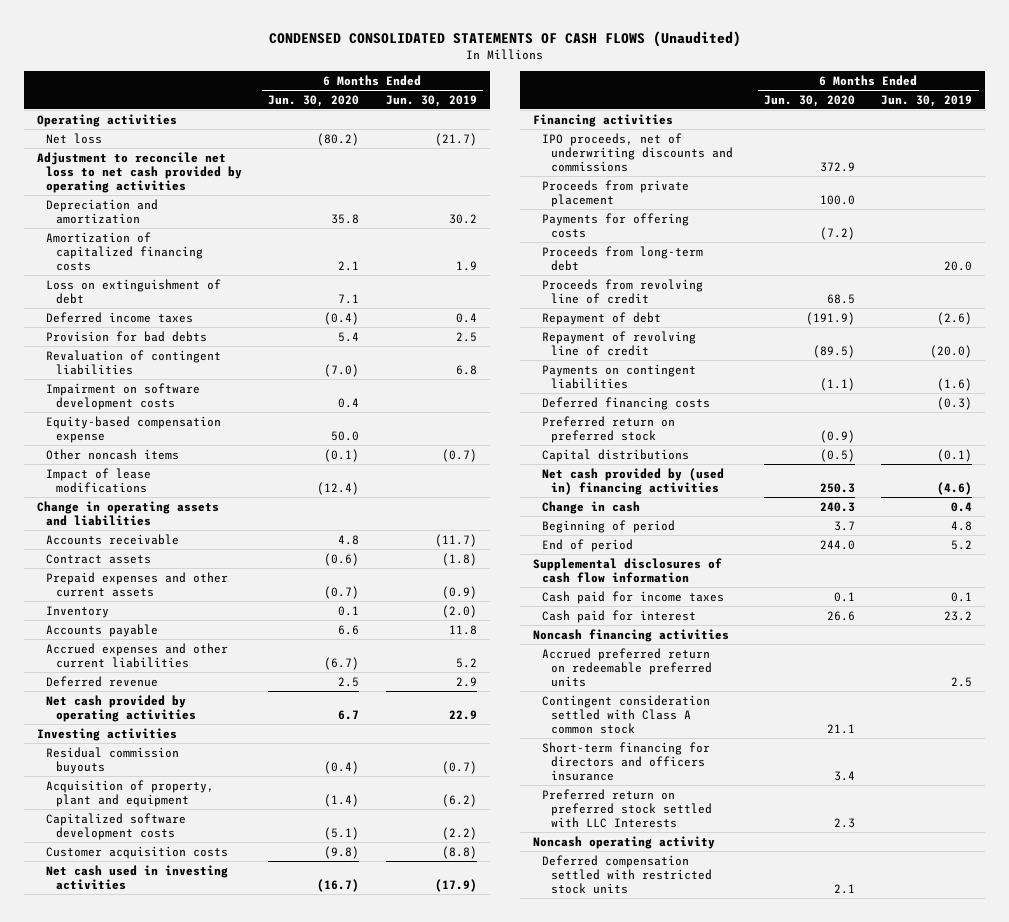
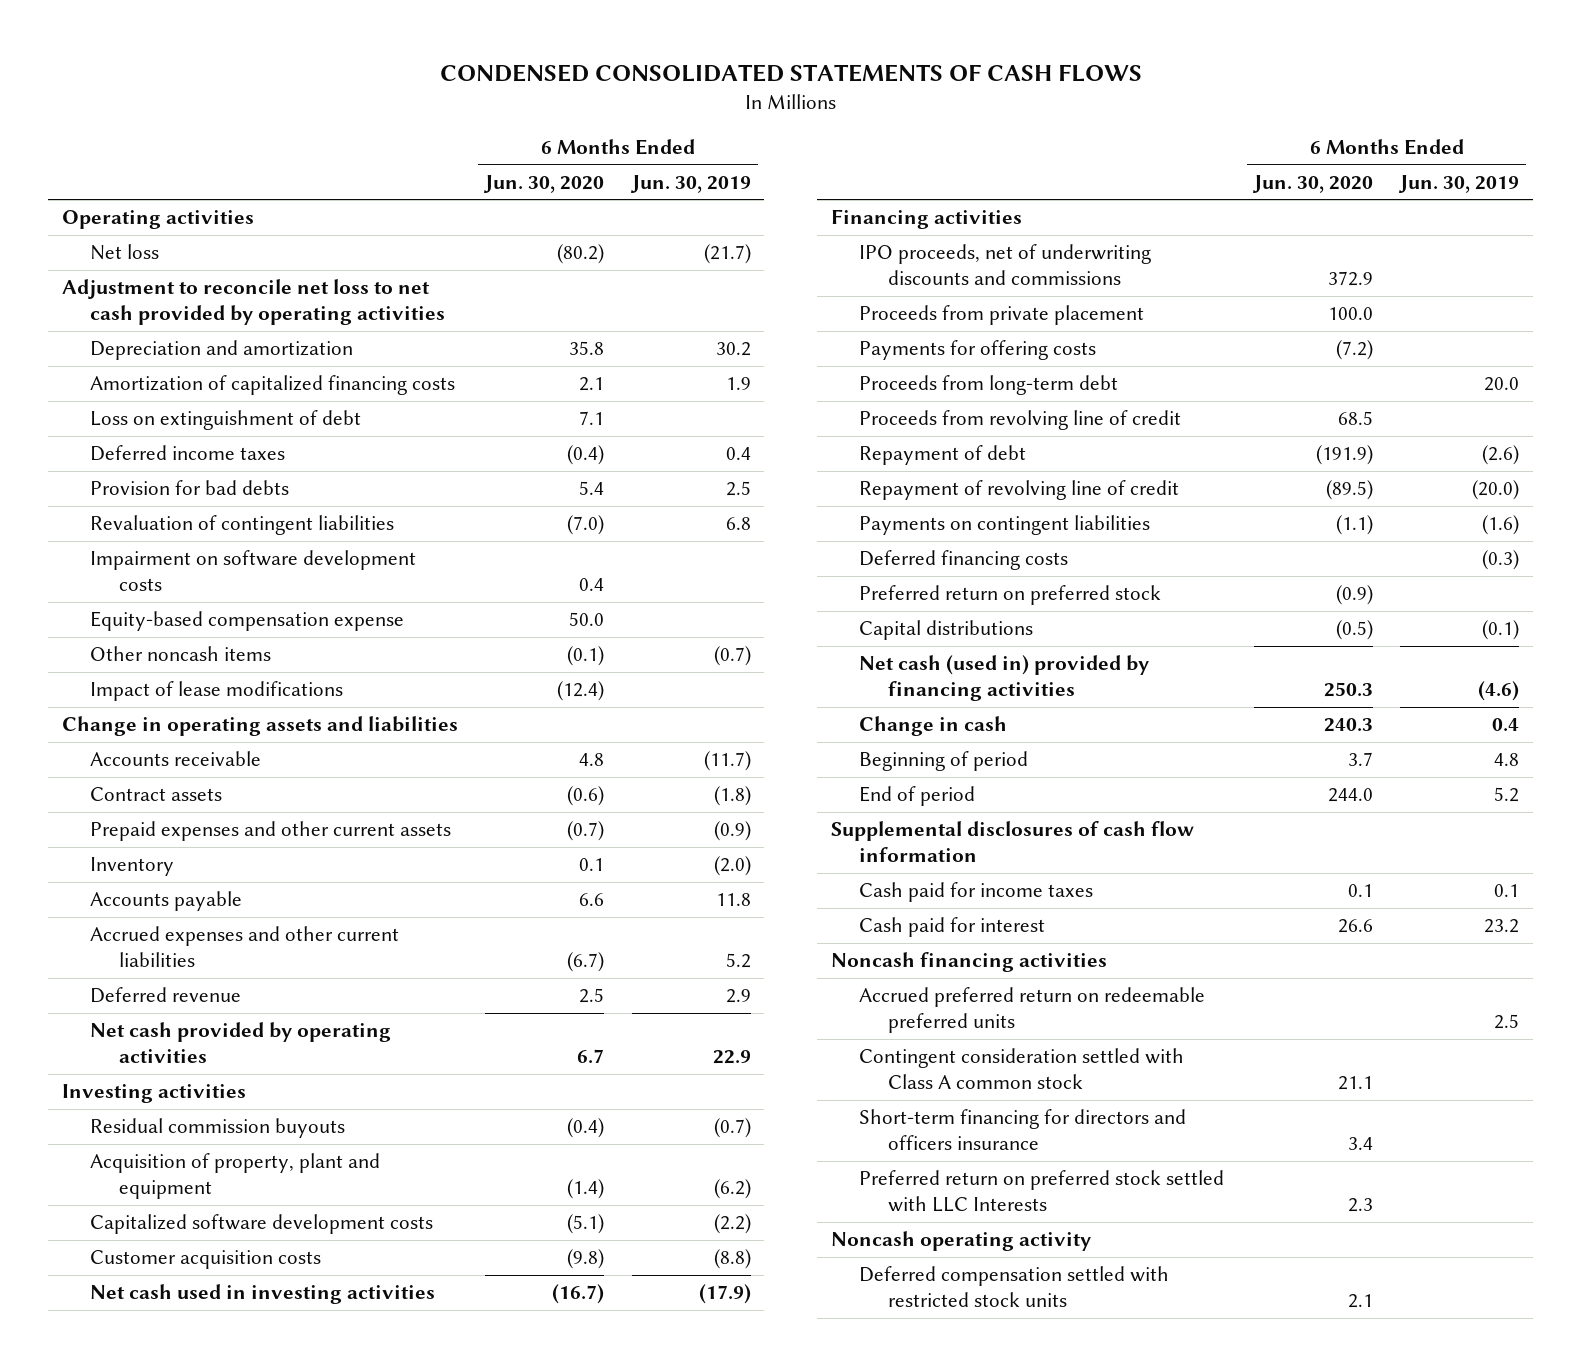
- CONDENSED CONSOLIDATED STATEMENTS OF CASH FLOWS (Unaudited)
+ CONDENSED CONSOLIDATED STATEMENTS OF CASH FLOWS
- Net cash provided by (used in) financing activities | 250.3 | (4.6)
+ Net cash (used in) provided by financing activities | 250.3 | (4.6)

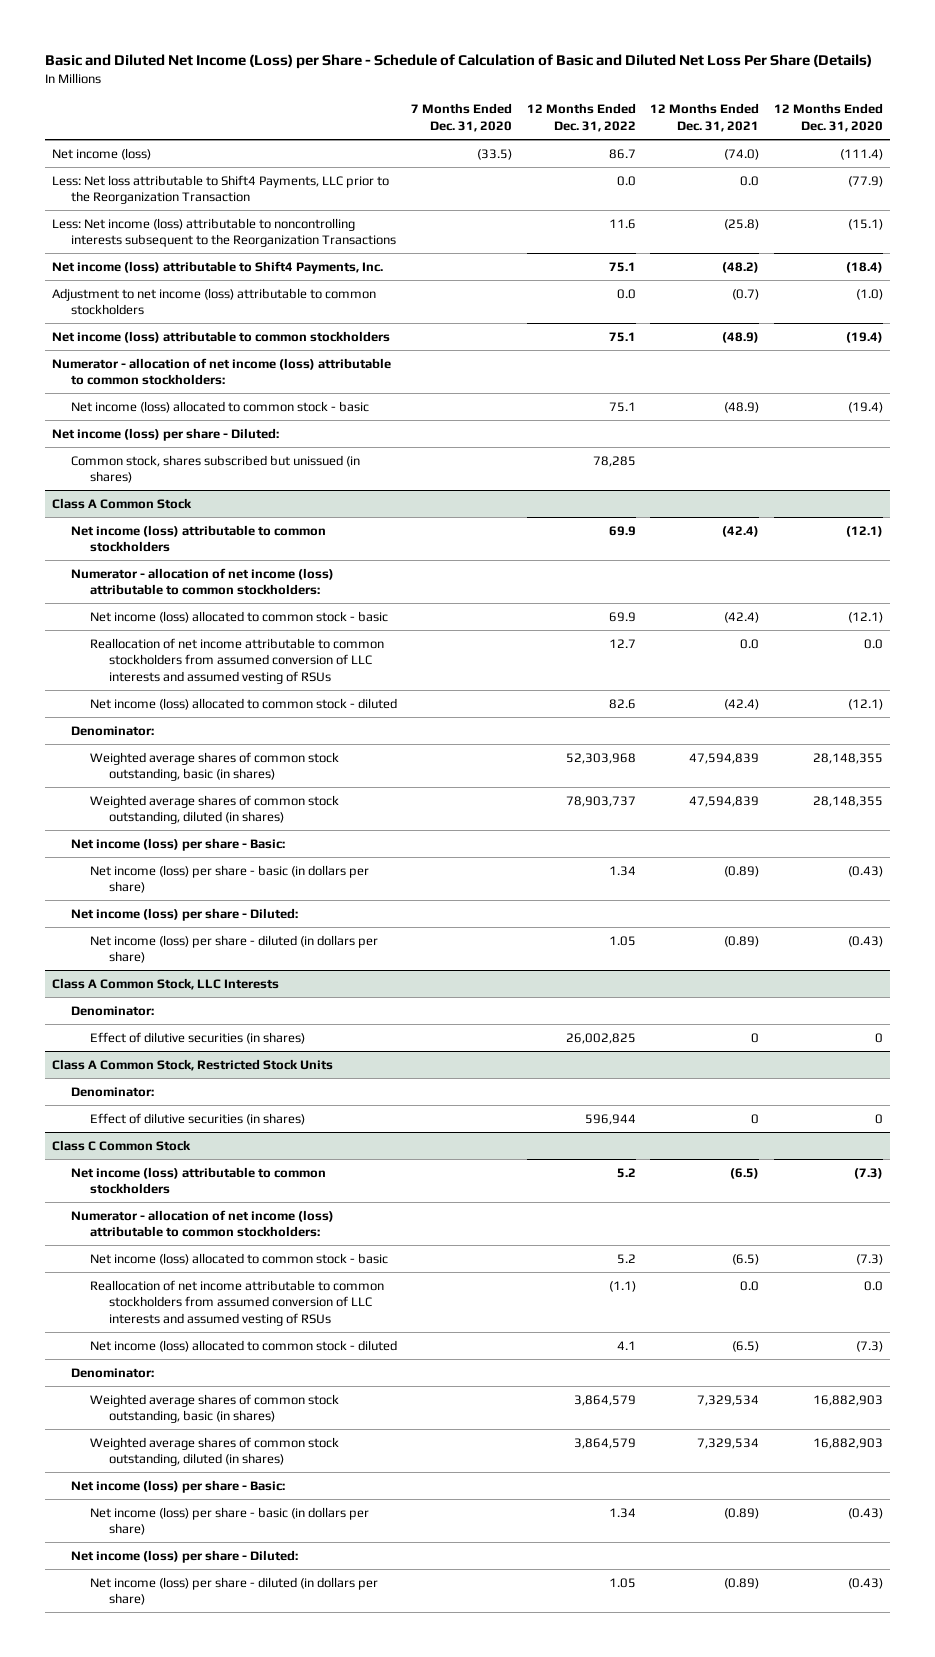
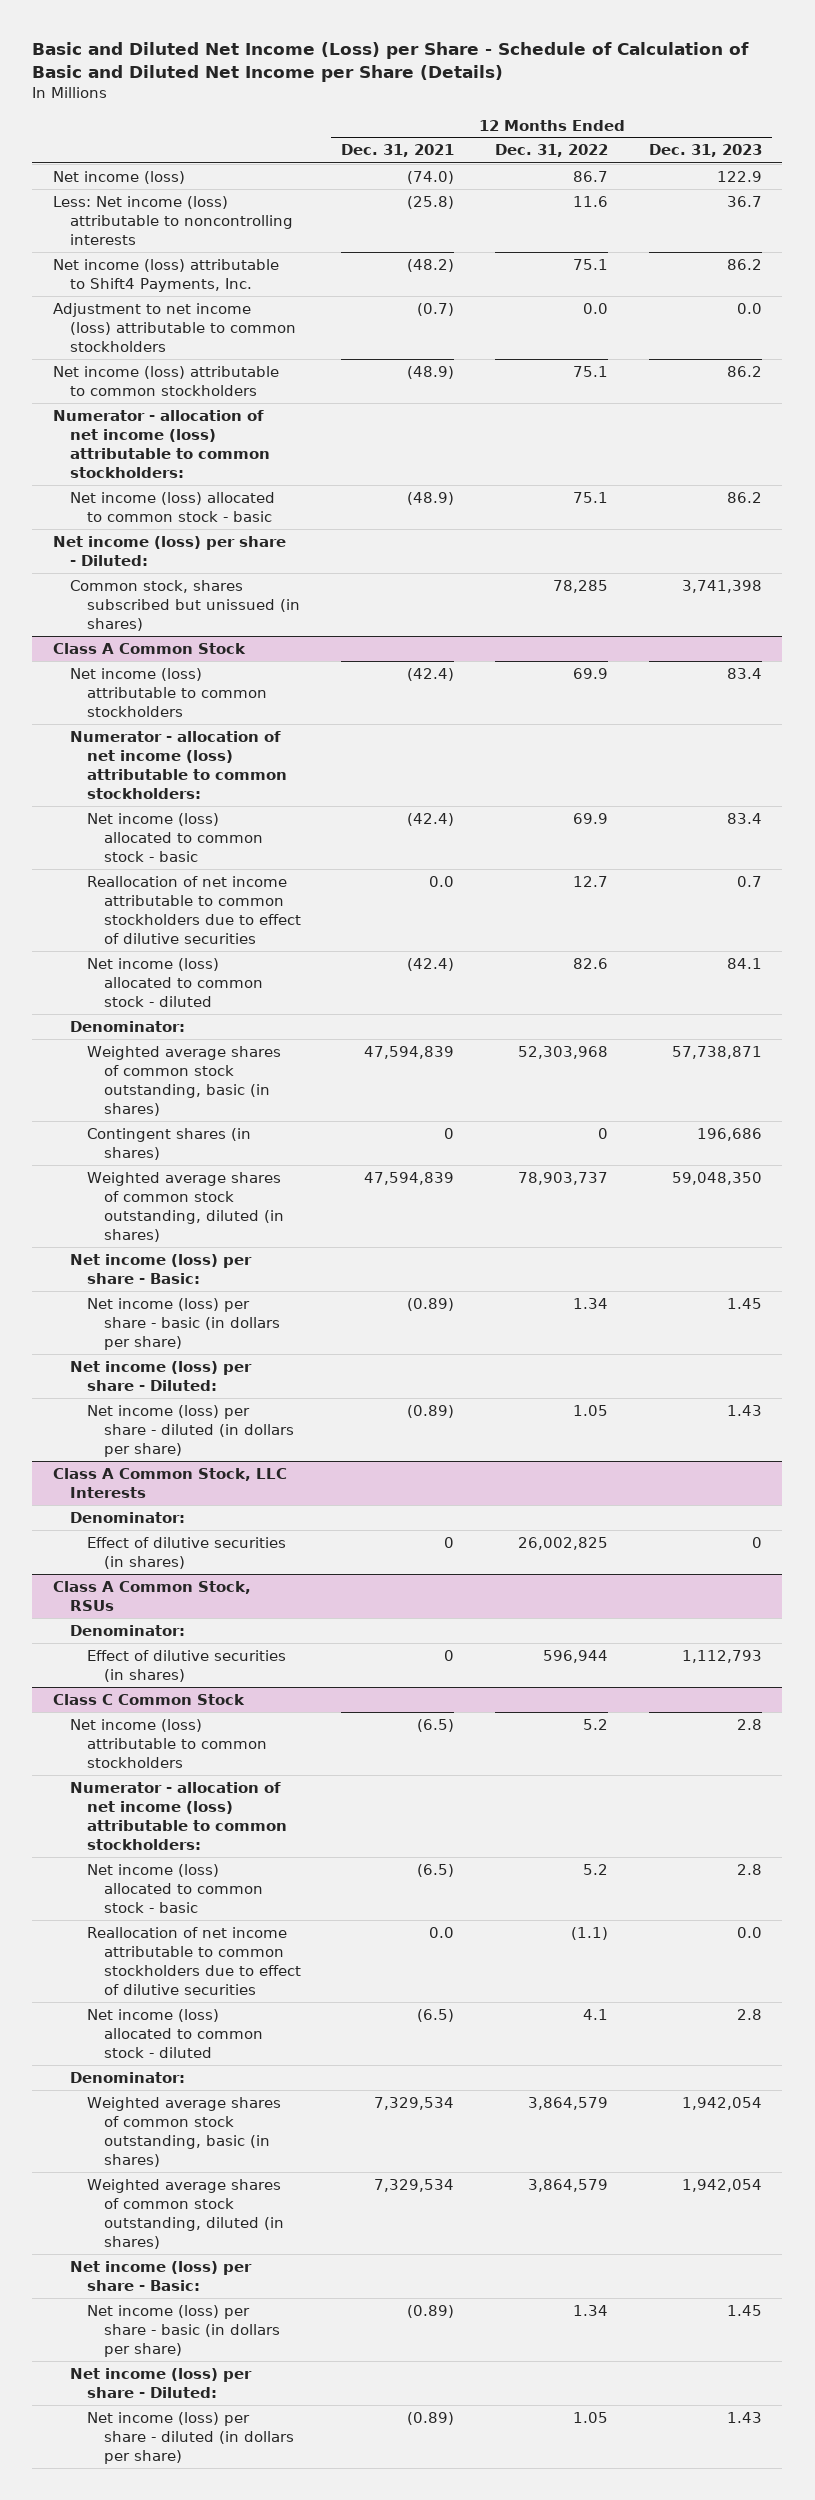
- Basic and Diluted Net Income (Loss) per Share - Schedule of Calculation of Basic and Diluted Net Loss Per Share (Details)
+ Basic and Diluted Net Income (Loss) per Share - Schedule of Calculation of Basic and Diluted Net Income per Share (Details)
- | 7 Months Ended Dec. 31, 2020 | 12 Months Ended Dec. 31, 2022 | 12 Months Ended Dec. 31, 2021 | 12 Months Ended Dec. 31, 2020
+ | 12 Months Ended Dec. 31, 2021 | 12 Months Ended Dec. 31, 2022 | 12 Months Ended Dec. 31, 2023
- Less: Net loss attributable to Shift4 Payments, LLC prior to the Reorganization Transaction | | 0.0 | 0.0 | (77.9)
- Less: Net income (loss) attributable to noncontrolling interests subsequent to the Reorganization Transactions | | 11.6 | (25.8) | (15.1)
+ Less: Net income (loss) attributable to noncontrolling interests | (25.8) | 11.6 | 36.7
@ Class A Common Stock
- Reallocation of net income attributable to common stockholders from assumed conversion of LLC interests and assumed vesting of RSUs | | 12.7 | 0.0 | 0.0
+ Reallocation of net income attributable to common stockholders due to effect of dilutive securities | 0.0 | 12.7 | 0.7
+ Contingent shares (in shares) | 0 | 0 | 196,686
- Class A Common Stock, Restricted Stock Units
+ Class A Common Stock, RSUs
@ Class C Common Stock
- Reallocation of net income attributable to common stockholders from assumed conversion of LLC interests and assumed vesting of RSUs | | (1.1) | 0.0 | 0.0
+ Reallocation of net income attributable to common stockholders due to effect of dilutive securities | 0.0 | (1.1) | 0.0

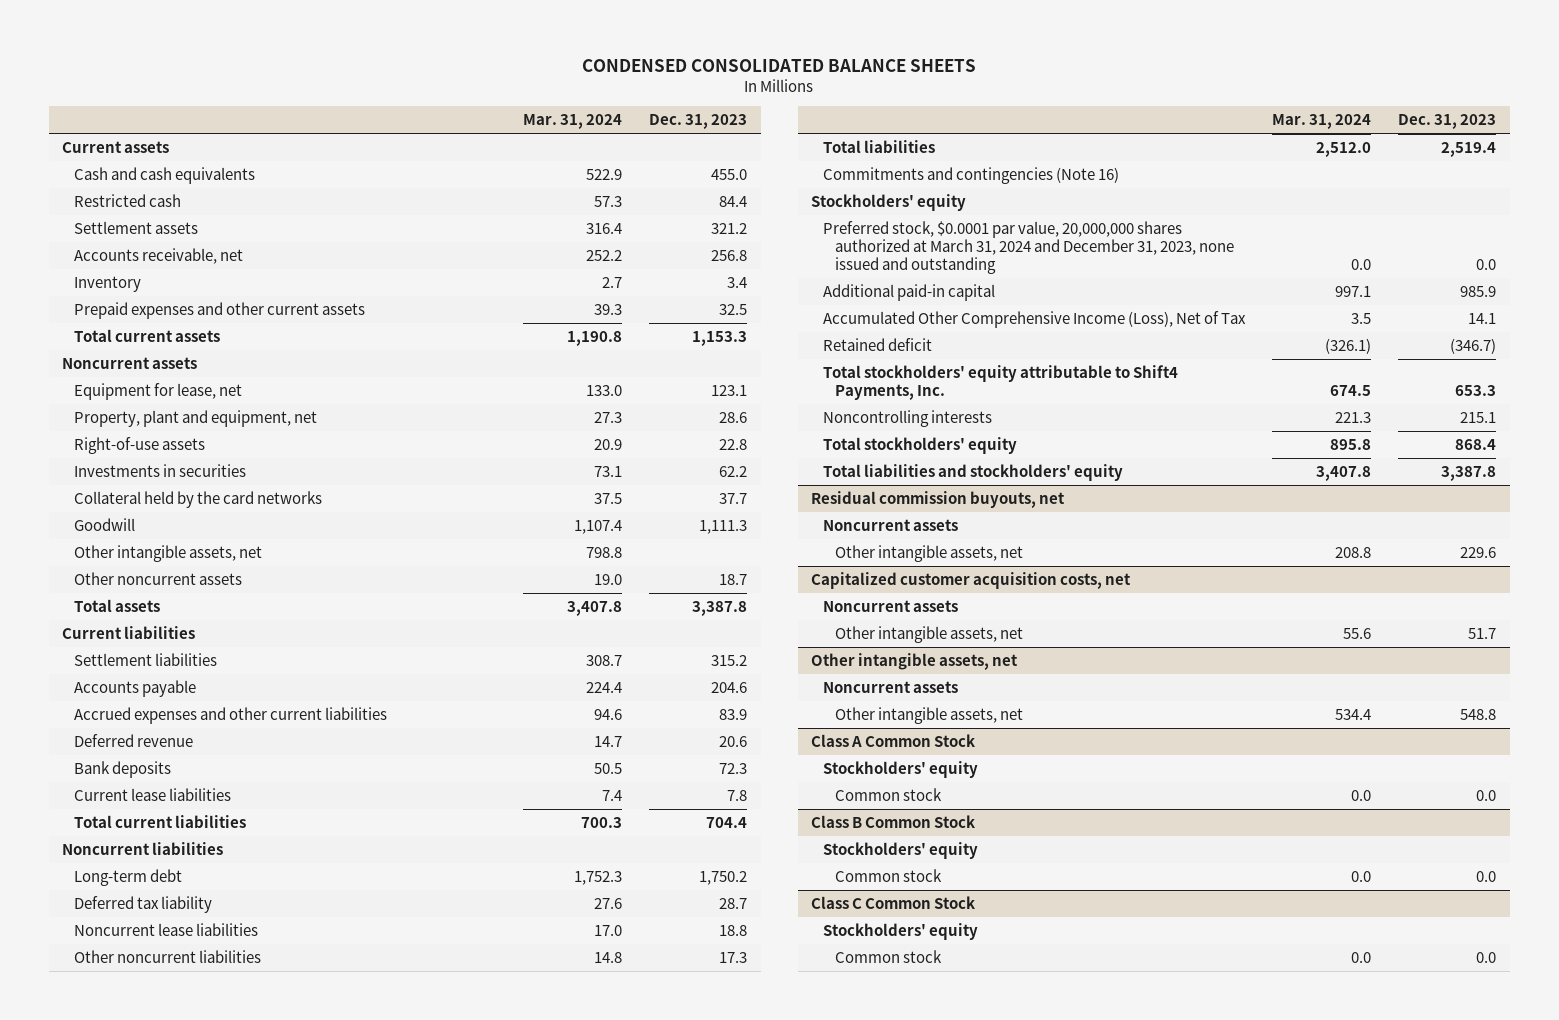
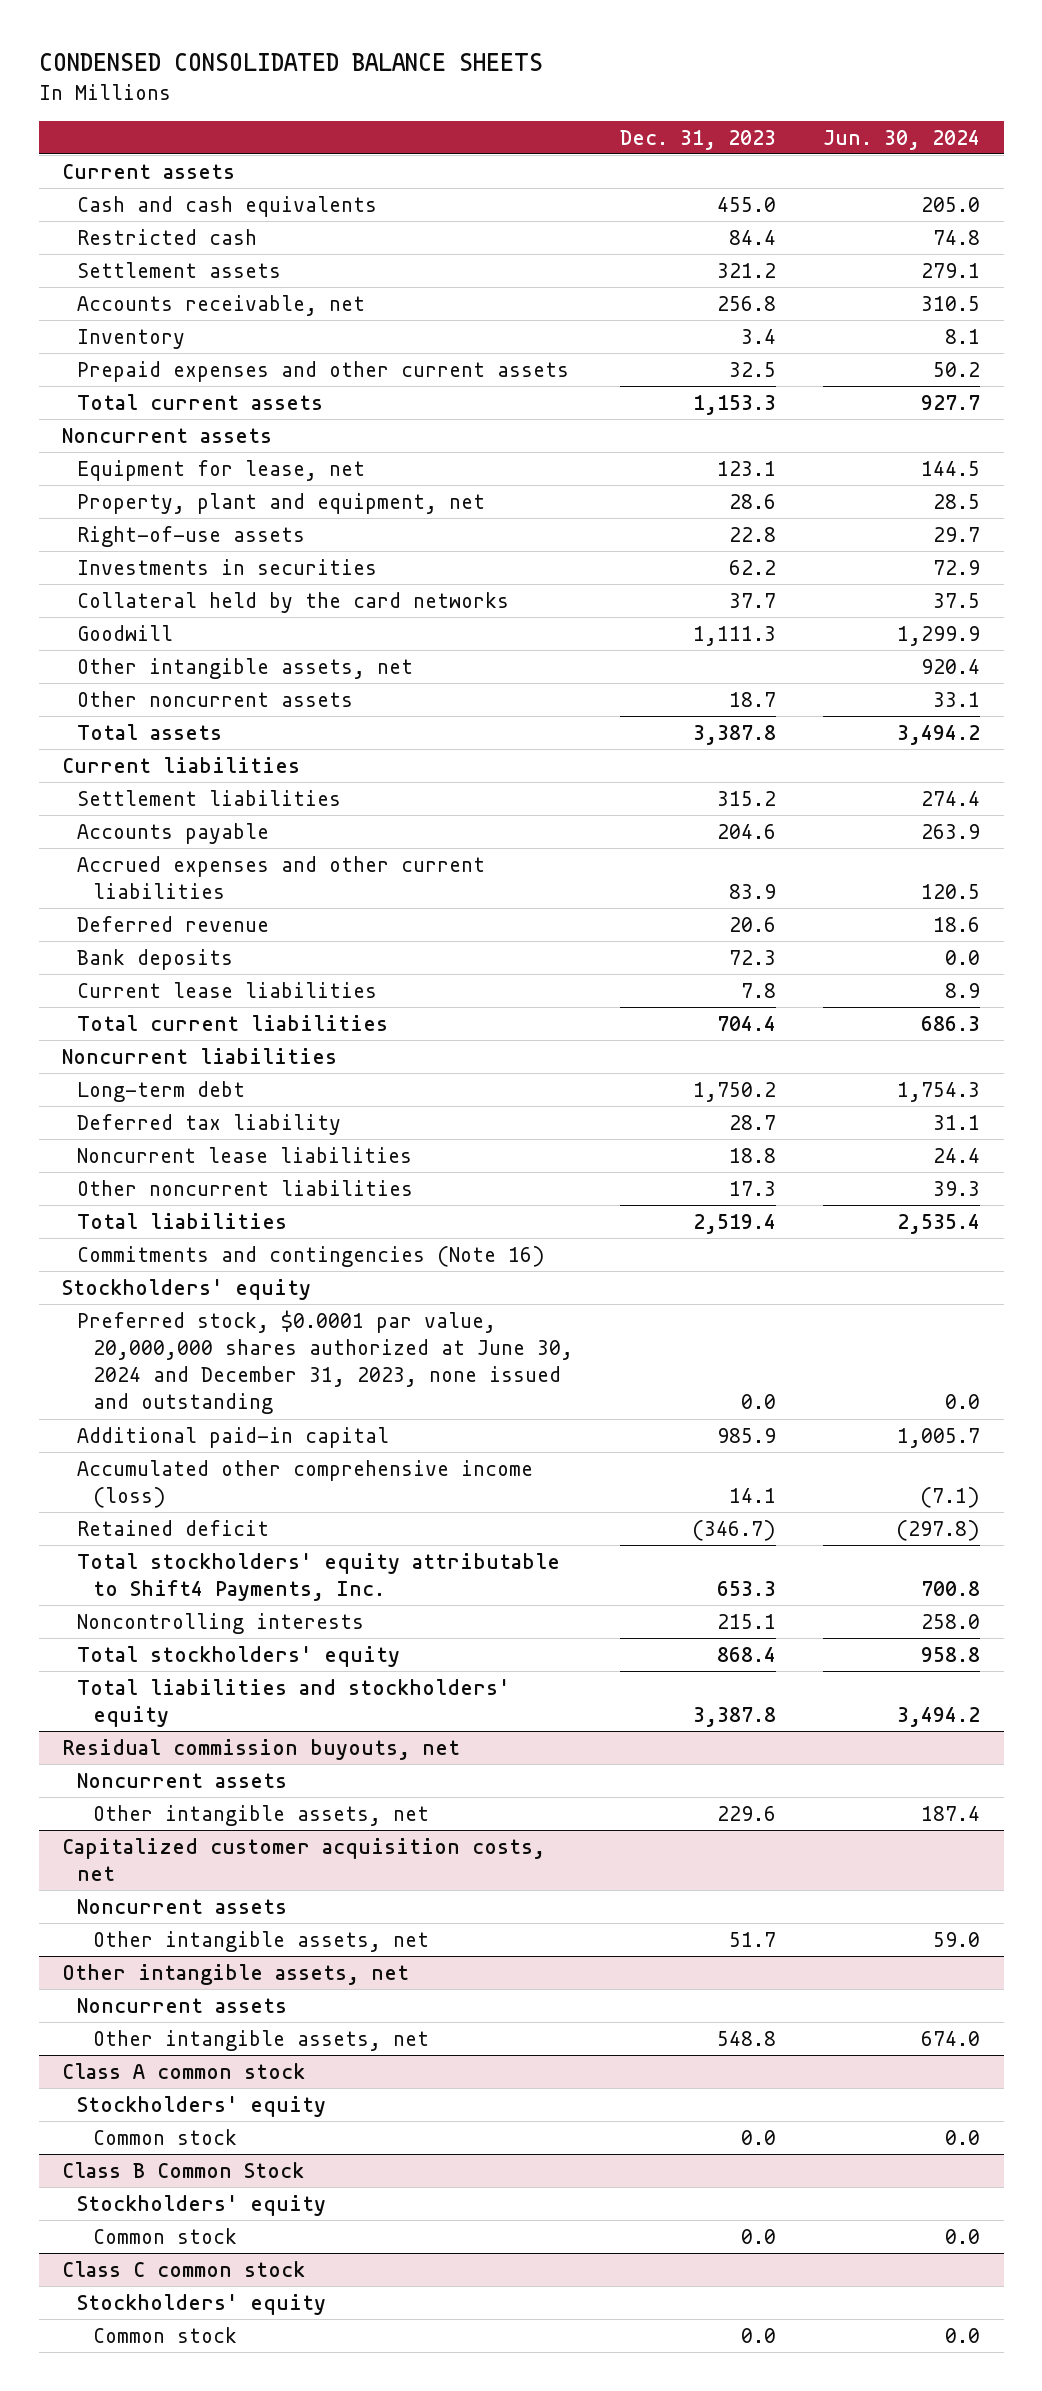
- | Mar. 31, 2024 | Dec. 31, 2023
+ | Dec. 31, 2023 | Jun. 30, 2024
- Preferred stock, $0.0001 par value, 20,000,000 shares authorized at March 31, 2024 and December 31, 2023, none issued and outstanding | 0.0 | 0.0
+ Preferred stock, $0.0001 par value, 20,000,000 shares authorized at June 30, 2024 and December 31, 2023, none issued and outstanding | 0.0 | 0.0
- Accumulated Other Comprehensive Income (Loss), Net of Tax | 3.5 | 14.1
+ Accumulated other comprehensive income (loss) | 14.1 | (7.1)
- Class A Common Stock
+ Class A common stock
- Class C Common Stock
+ Class C common stock

